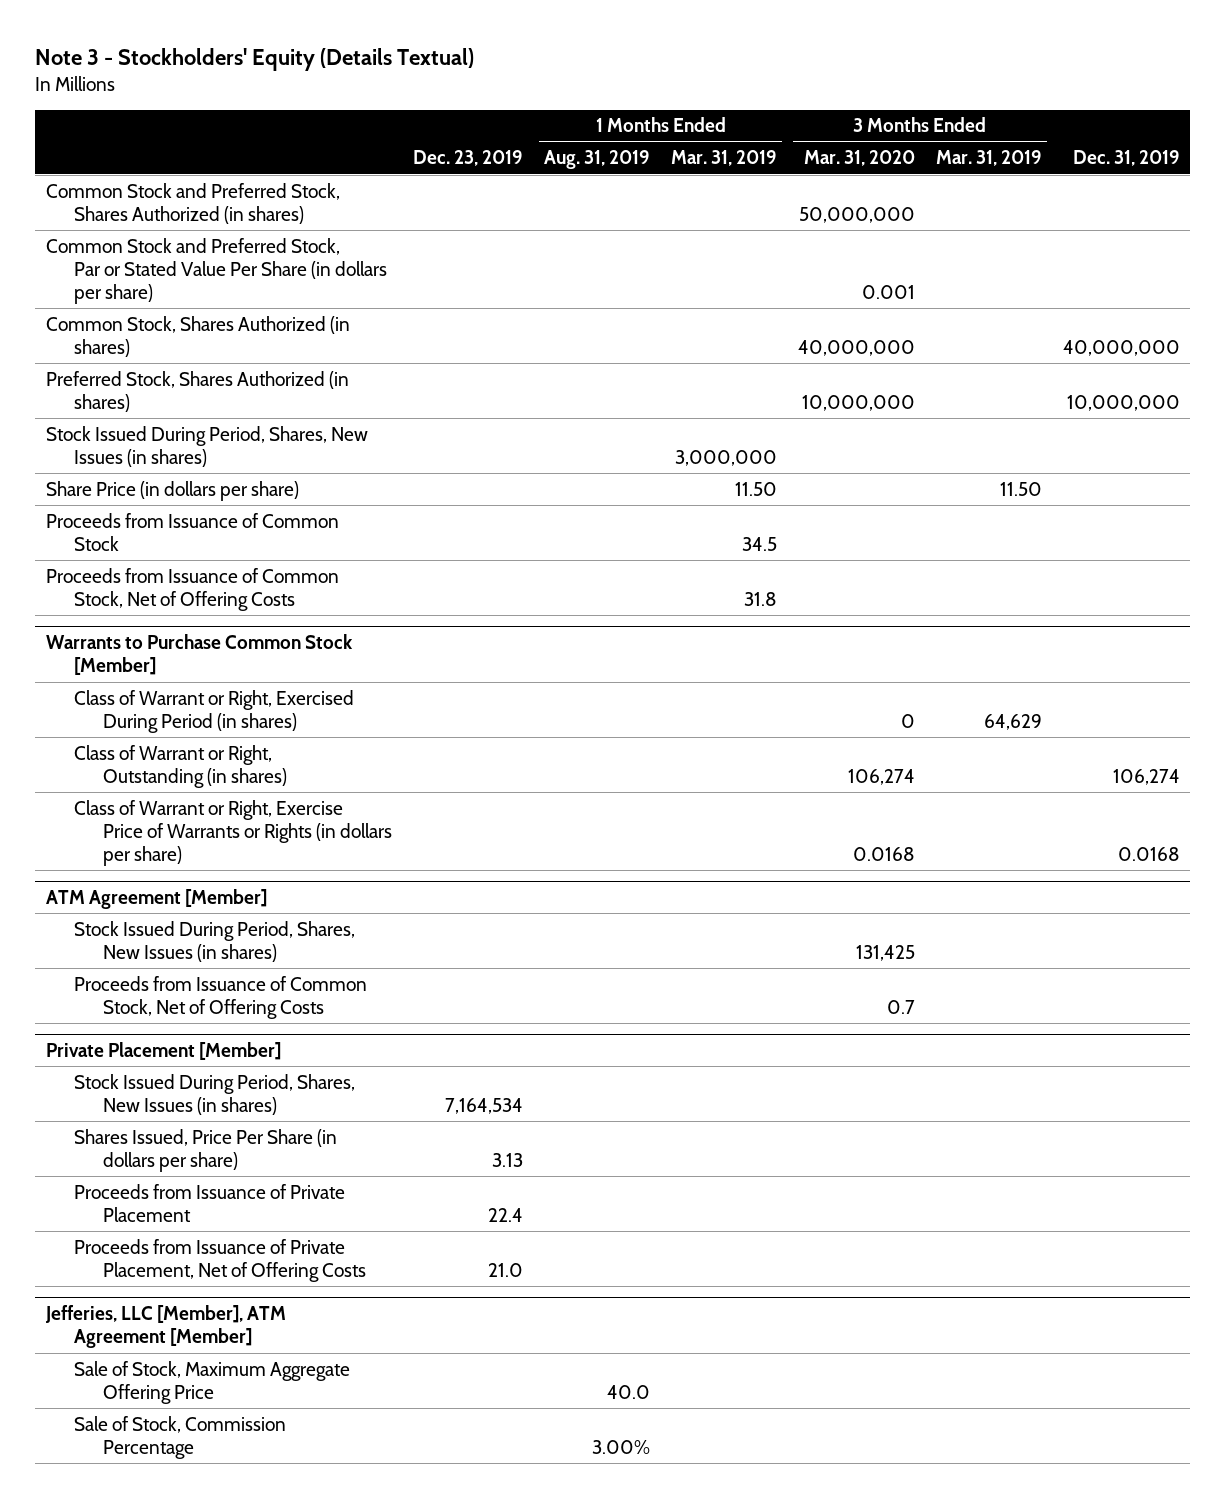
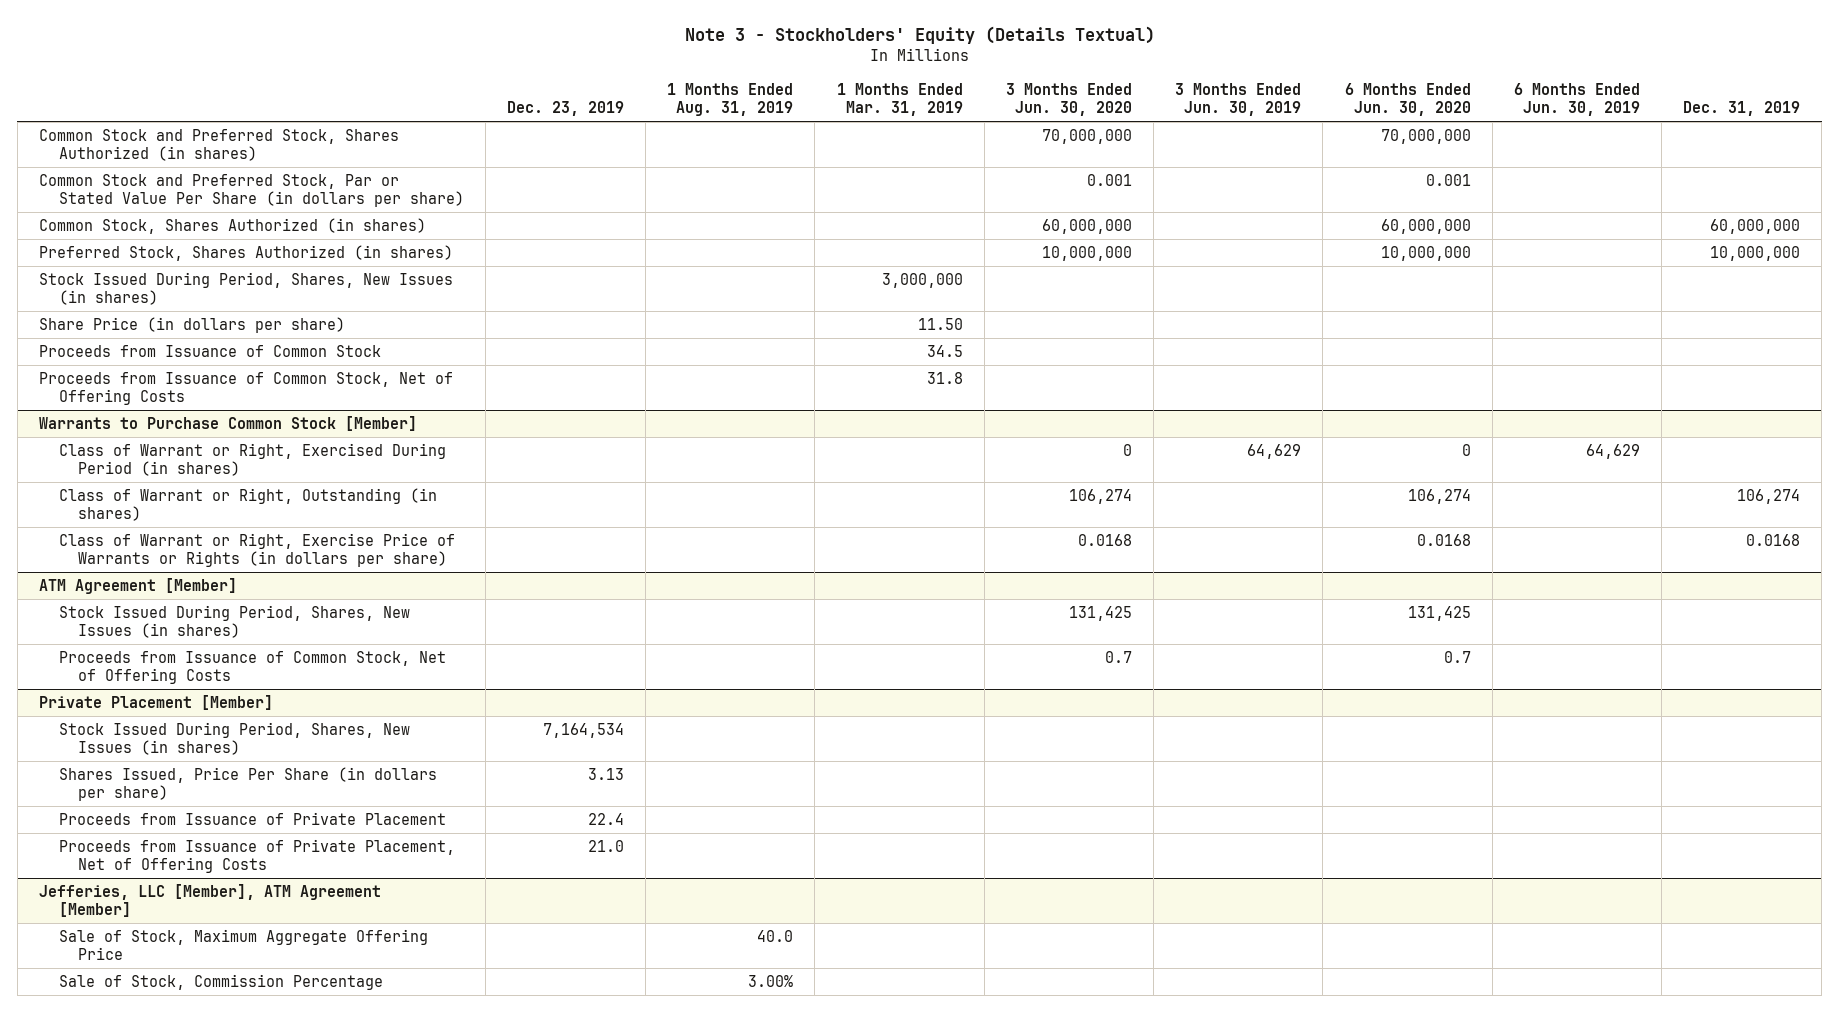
- | Dec. 23, 2019 | 1 Months Ended Aug. 31, 2019 | 1 Months Ended Mar. 31, 2019 | 3 Months Ended Mar. 31, 2020 | 3 Months Ended Mar. 31, 2019 | Dec. 31, 2019
+ | Dec. 23, 2019 | 1 Months Ended Aug. 31, 2019 | 1 Months Ended Mar. 31, 2019 | 3 Months Ended Jun. 30, 2020 | 3 Months Ended Jun. 30, 2019 | 6 Months Ended Jun. 30, 2020 | 6 Months Ended Jun. 30, 2019 | Dec. 31, 2019
- Common Stock, Shares Authorized (in shares) | | | | 40,000,000 | | 40,000,000
+ Common Stock, Shares Authorized (in shares) | | | | 60,000,000 | | 60,000,000 | | 60,000,000

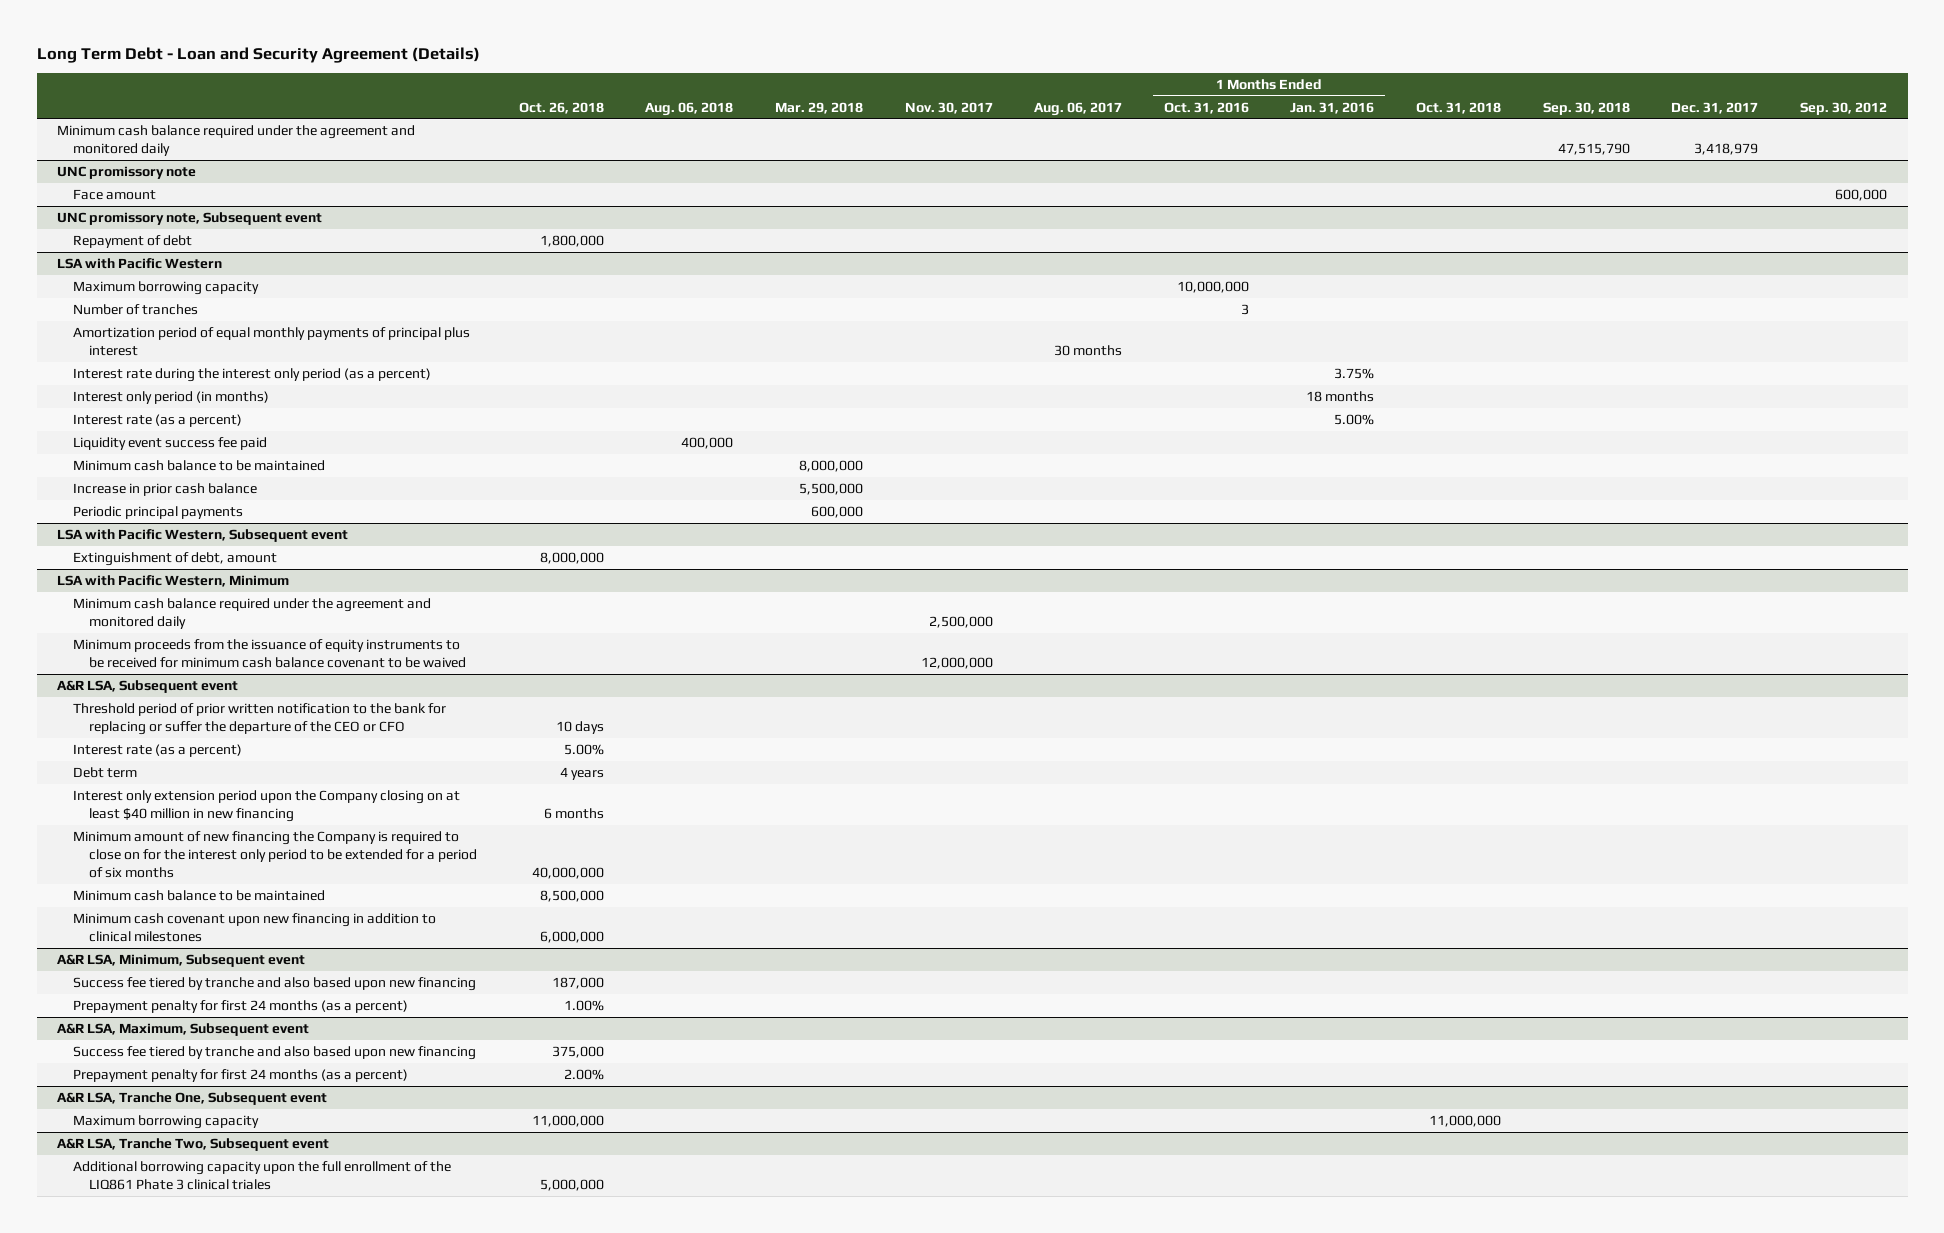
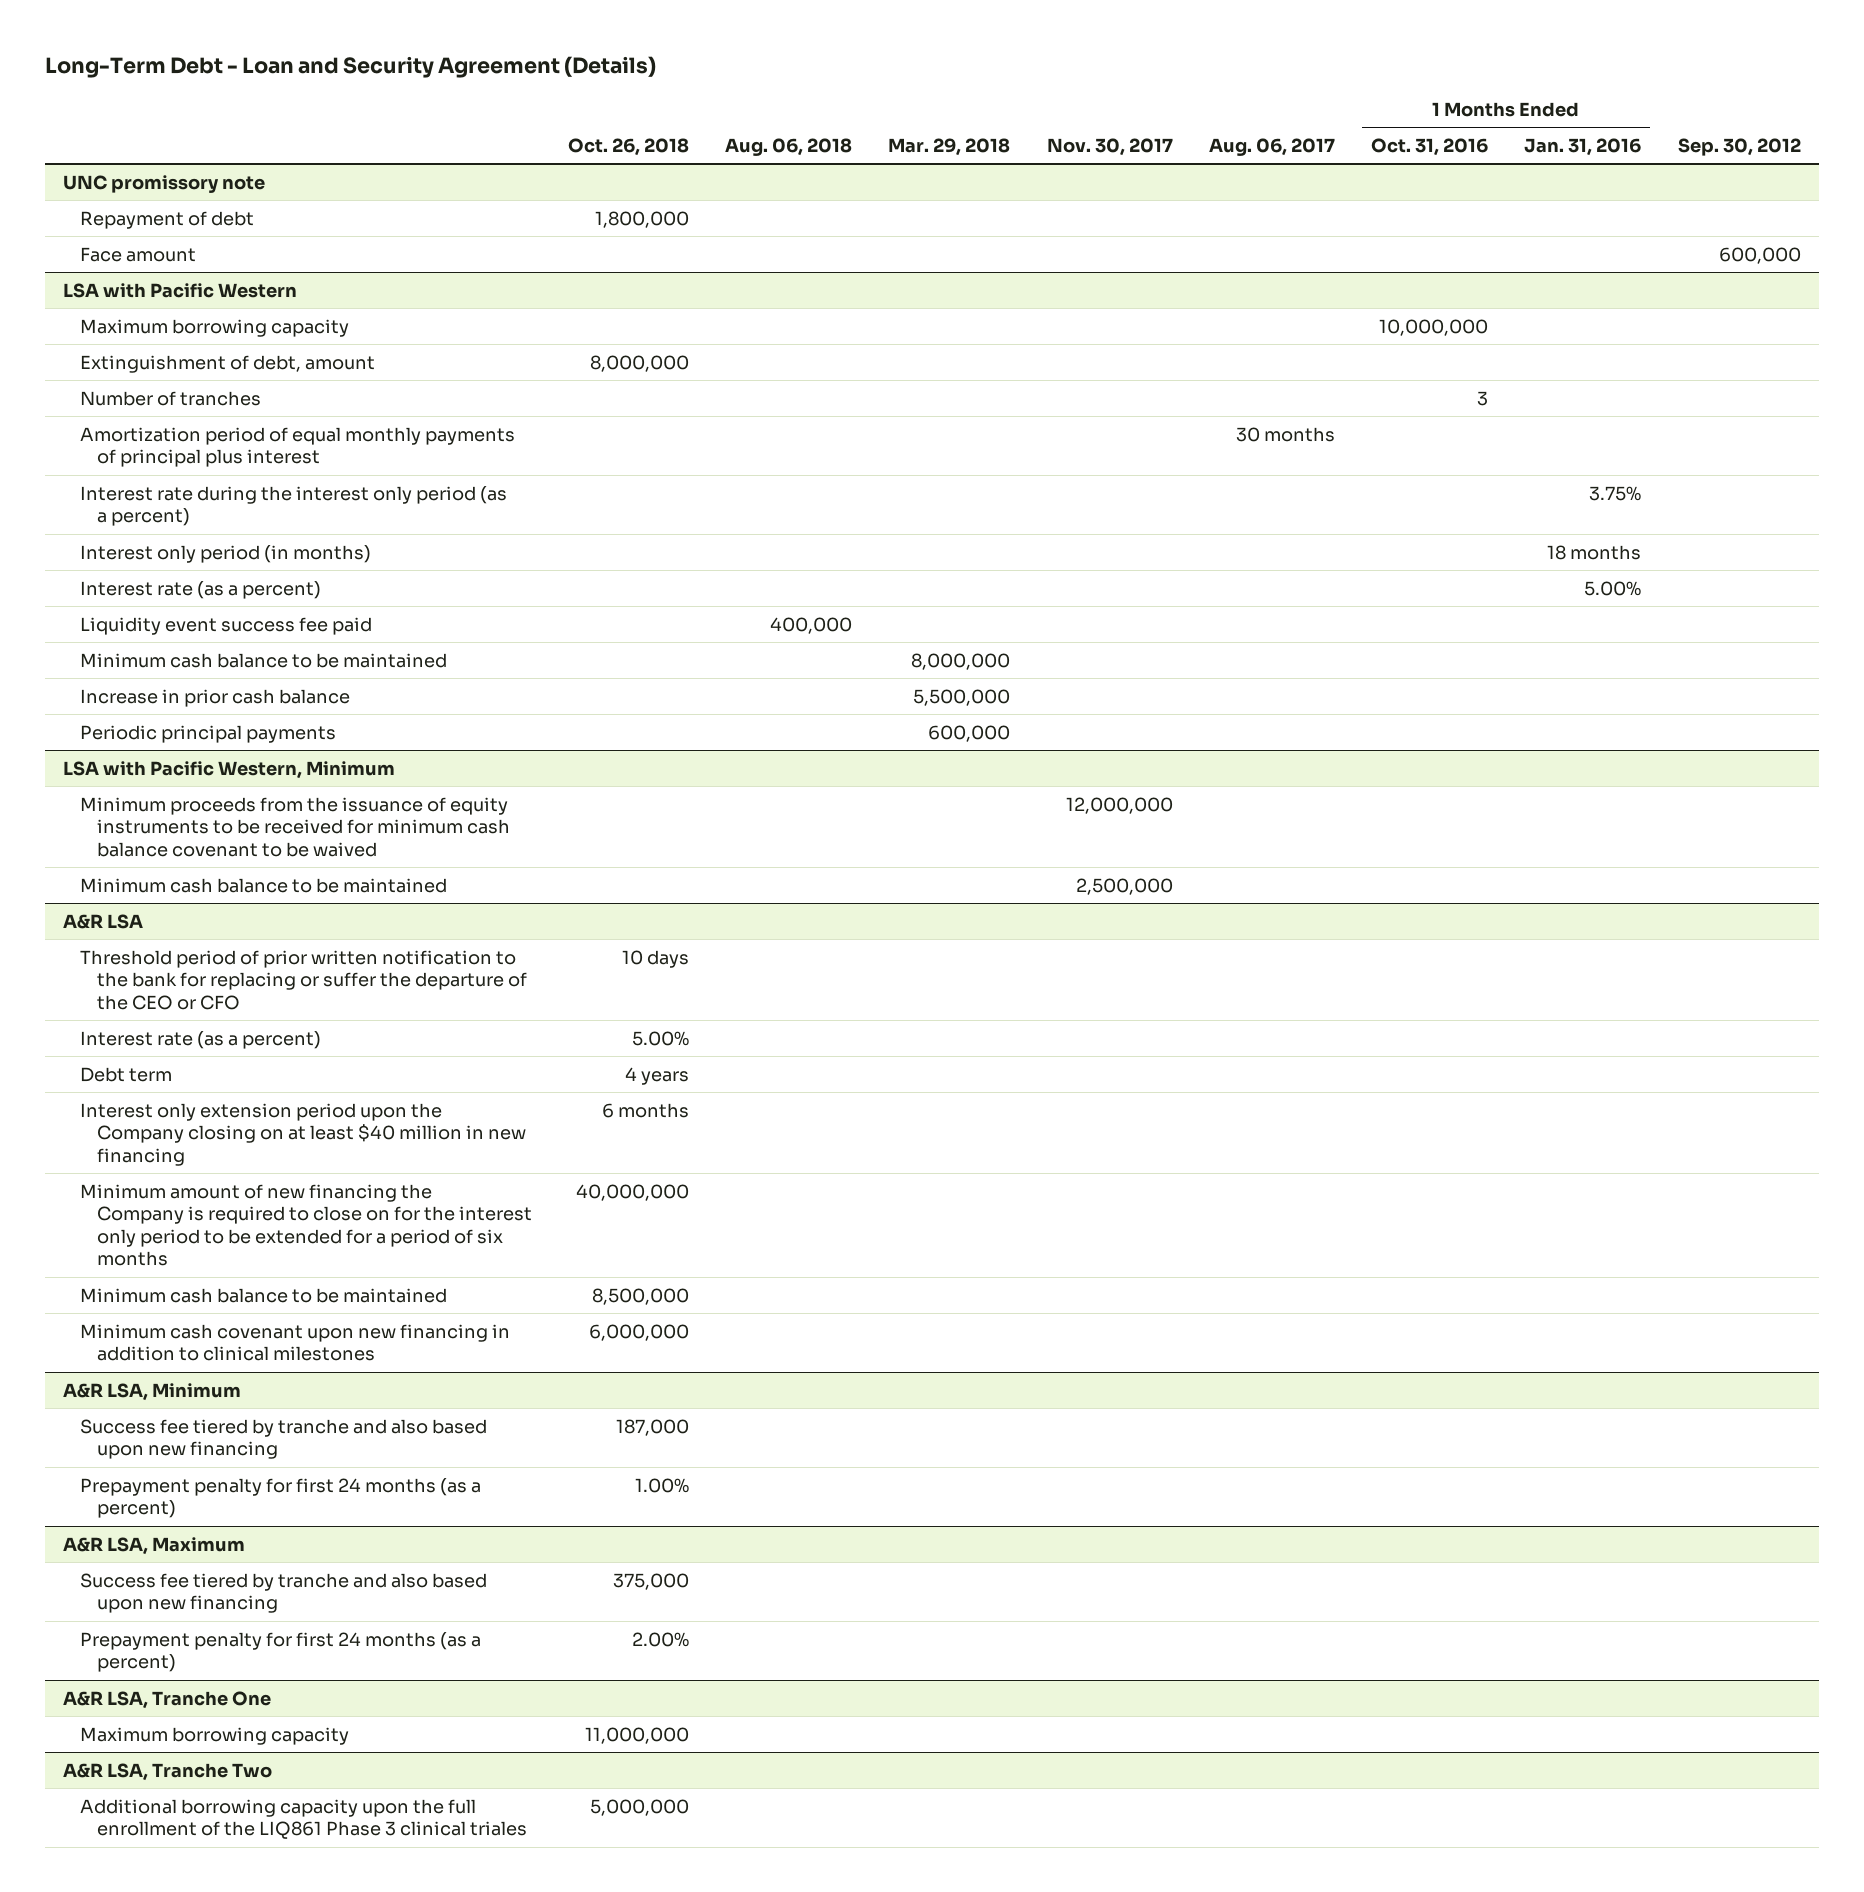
- Long Term Debt - Loan and Security Agreement (Details)
+ Long-Term Debt - Loan and Security Agreement (Details)
- | Oct. 26, 2018 | Aug. 06, 2018 | Mar. 29, 2018 | Nov. 30, 2017 | Aug. 06, 2017 | 1 Months Ended Oct. 31, 2016 | 1 Months Ended Jan. 31, 2016 | Oct. 31, 2018 | Sep. 30, 2018 | Dec. 31, 2017 | Sep. 30, 2012
+ | Oct. 26, 2018 | Aug. 06, 2018 | Mar. 29, 2018 | Nov. 30, 2017 | Aug. 06, 2017 | 1 Months Ended Oct. 31, 2016 | 1 Months Ended Jan. 31, 2016 | Sep. 30, 2012
- Minimum cash balance required under the agreement and monitored daily | | | | | | | | | 47,515,790 | 3,418,979 |
@ UNC promissory note
+ Repayment of debt | 1,800,000 | | | | | | |
- UNC promissory note, Subsequent event
- Repayment of debt | 1,800,000 | | | | | | | | | |
@ LSA with Pacific Western
+ Extinguishment of debt, amount | 8,000,000 | | | | | | |
- LSA with Pacific Western, Subsequent event
- Extinguishment of debt, amount | 8,000,000 | | | | | | | | | |
@ LSA with Pacific Western, Minimum
- Minimum cash balance required under the agreement and monitored daily | | | | 2,500,000 | | | | | | |
- A&R LSA, Subsequent event
@ LSA with Pacific Western, Minimum
+ Minimum cash balance to be maintained | | | | 2,500,000 | | | |
+ A&R LSA
- A&R LSA, Minimum, Subsequent event
+ A&R LSA, Minimum
- A&R LSA, Maximum, Subsequent event
+ A&R LSA, Maximum
- A&R LSA, Tranche One, Subsequent event
+ A&R LSA, Tranche One
- A&R LSA, Tranche Two, Subsequent event
- Additional borrowing capacity upon the full enrollment of the LIQ861 Phate 3 clinical triales | 5,000,000 | | | | | | | | | |
+ A&R LSA, Tranche Two
+ Additional borrowing capacity upon the full enrollment of the LIQ861 Phase 3 clinical triales | 5,000,000 | | | | | | |

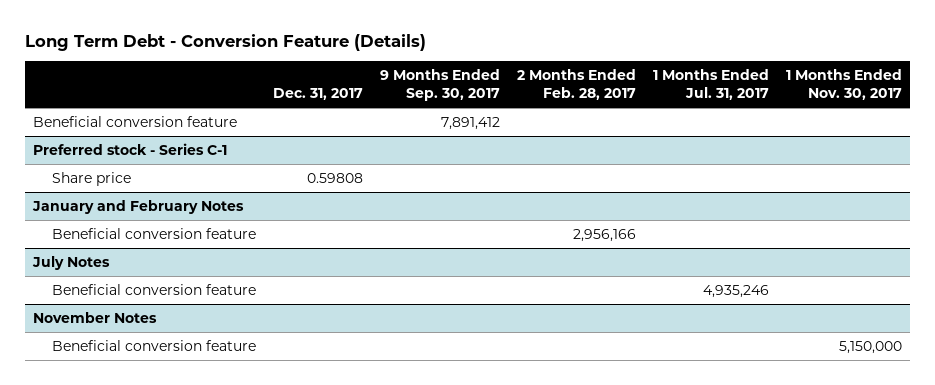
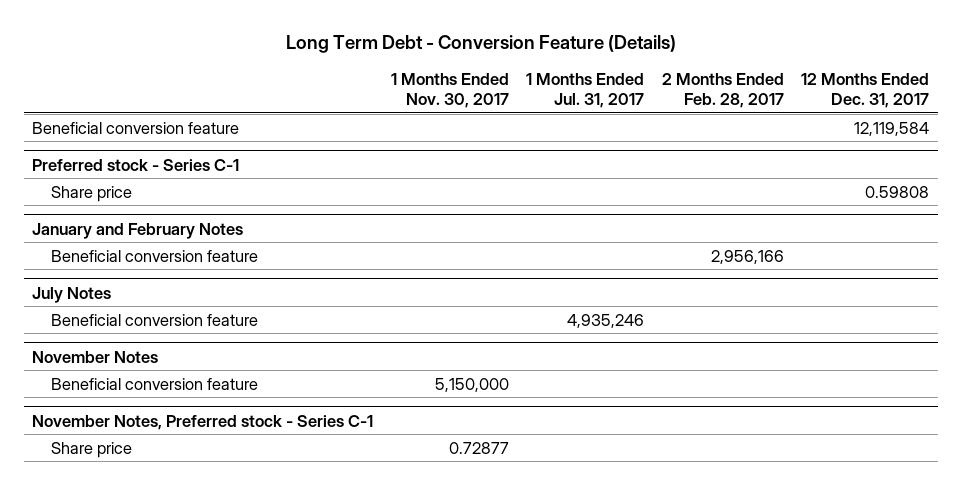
- | Dec. 31, 2017 | 9 Months Ended Sep. 30, 2017 | 2 Months Ended Feb. 28, 2017 | 1 Months Ended Jul. 31, 2017 | 1 Months Ended Nov. 30, 2017
+ | 1 Months Ended Nov. 30, 2017 | 1 Months Ended Jul. 31, 2017 | 2 Months Ended Feb. 28, 2017 | 12 Months Ended Dec. 31, 2017
+ November Notes, Preferred stock - Series C-1
+ Share price | 0.72877 | | |

